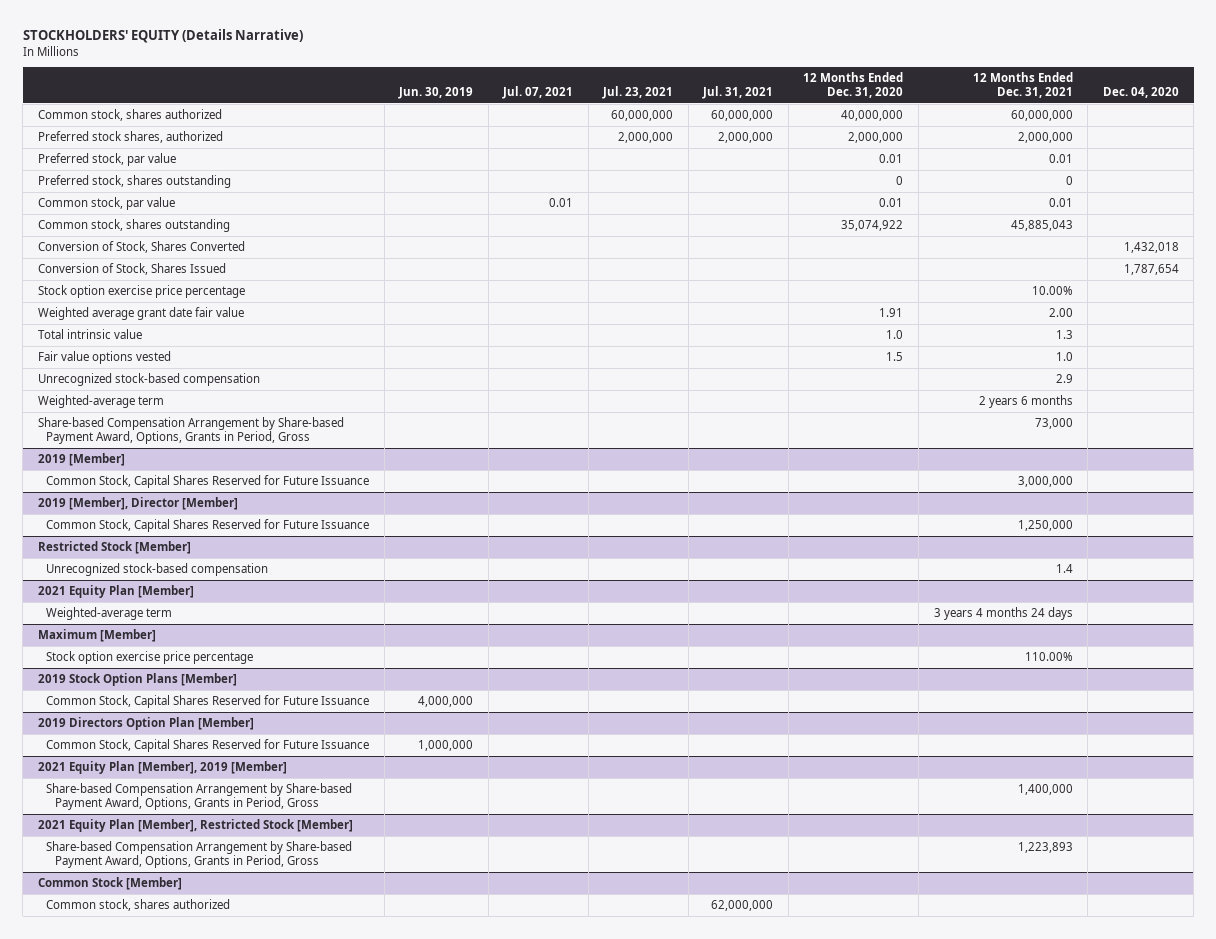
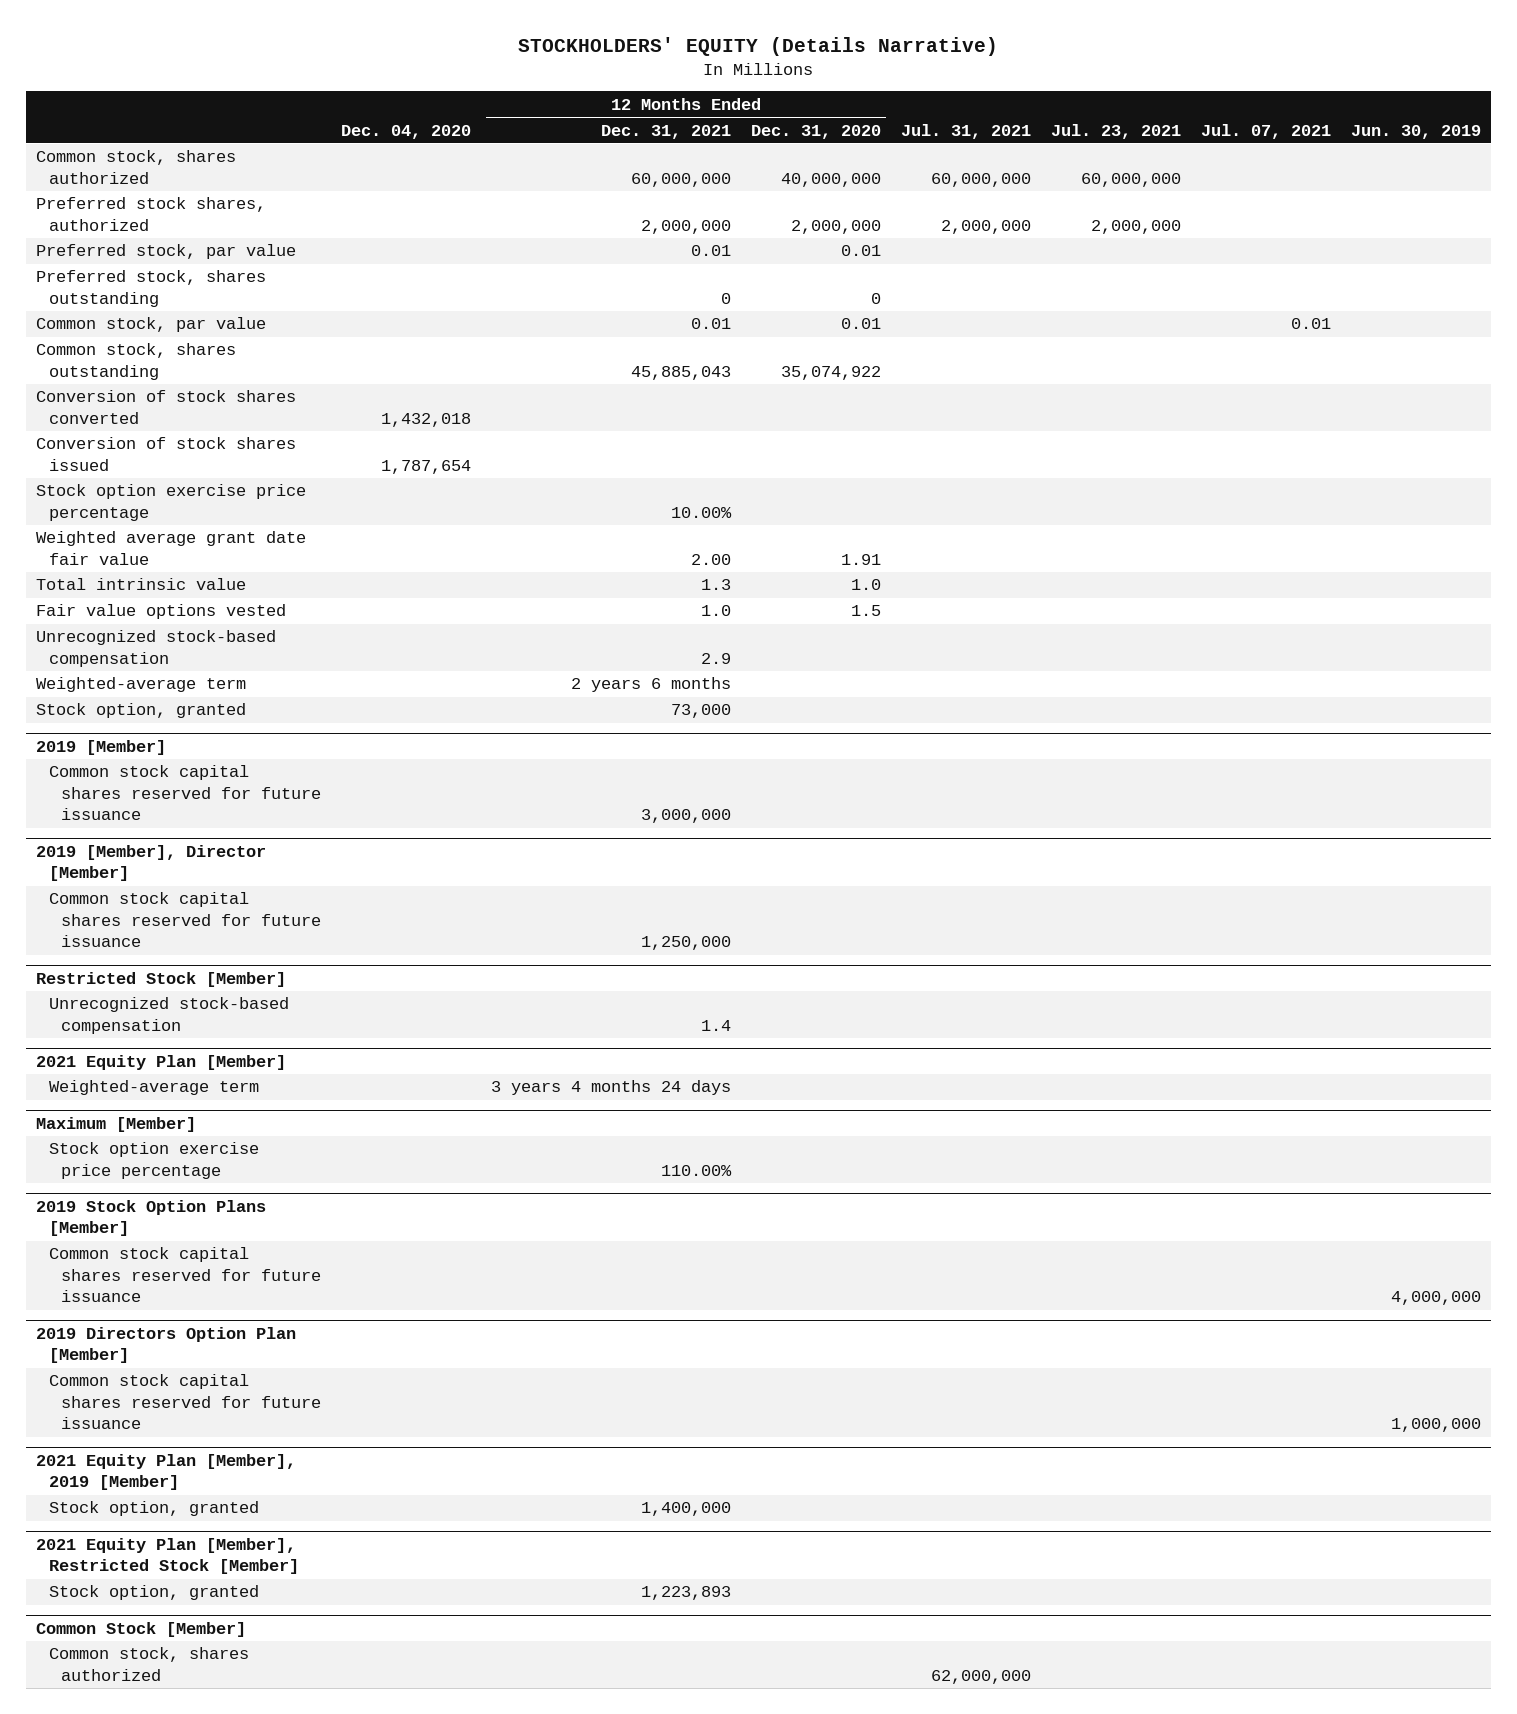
- | Jun. 30, 2019 | Jul. 07, 2021 | Jul. 23, 2021 | Jul. 31, 2021 | 12 Months Ended Dec. 31, 2020 | 12 Months Ended Dec. 31, 2021 | Dec. 04, 2020
+ | Dec. 04, 2020 | 12 Months Ended Dec. 31, 2021 | 12 Months Ended Dec. 31, 2020 | Jul. 31, 2021 | Jul. 23, 2021 | Jul. 07, 2021 | Jun. 30, 2019
- Conversion of Stock, Shares Converted | | | | | | | 1,432,018
- Conversion of Stock, Shares Issued | | | | | | | 1,787,654
+ Conversion of stock shares converted | 1,432,018 | | | | | |
+ Conversion of stock shares issued | 1,787,654 | | | | | |
- Share-based Compensation Arrangement by Share-based Payment Award, Options, Grants in Period, Gross | | | | | | 73,000 |
+ Stock option, granted | | 73,000 | | | | |
@ 2019 [Member]
- Common Stock, Capital Shares Reserved for Future Issuance | | | | | | 3,000,000 |
+ Common stock capital shares reserved for future issuance | | 3,000,000 | | | | |
@ 2019 [Member], Director [Member]
- Common Stock, Capital Shares Reserved for Future Issuance | | | | | | 1,250,000 |
+ Common stock capital shares reserved for future issuance | | 1,250,000 | | | | |
@ 2019 Stock Option Plans [Member]
- Common Stock, Capital Shares Reserved for Future Issuance | 4,000,000 | | | | | |
+ Common stock capital shares reserved for future issuance | | | | | | | 4,000,000
@ 2019 Directors Option Plan [Member]
- Common Stock, Capital Shares Reserved for Future Issuance | 1,000,000 | | | | | |
+ Common stock capital shares reserved for future issuance | | | | | | | 1,000,000
@ 2021 Equity Plan [Member], 2019 [Member]
- Share-based Compensation Arrangement by Share-based Payment Award, Options, Grants in Period, Gross | | | | | | 1,400,000 |
+ Stock option, granted | | 1,400,000 | | | | |
@ 2021 Equity Plan [Member], Restricted Stock [Member]
- Share-based Compensation Arrangement by Share-based Payment Award, Options, Grants in Period, Gross | | | | | | 1,223,893 |
+ Stock option, granted | | 1,223,893 | | | | |

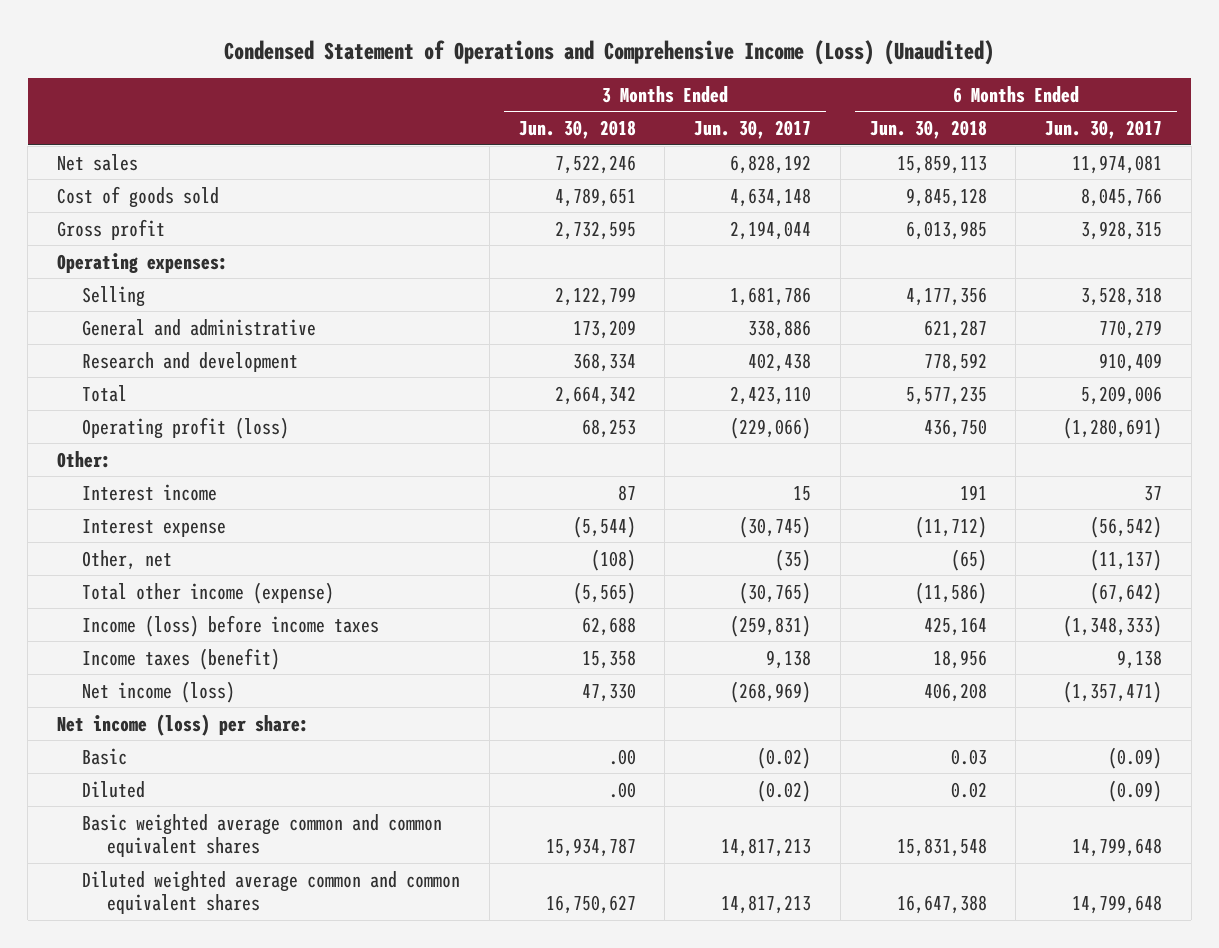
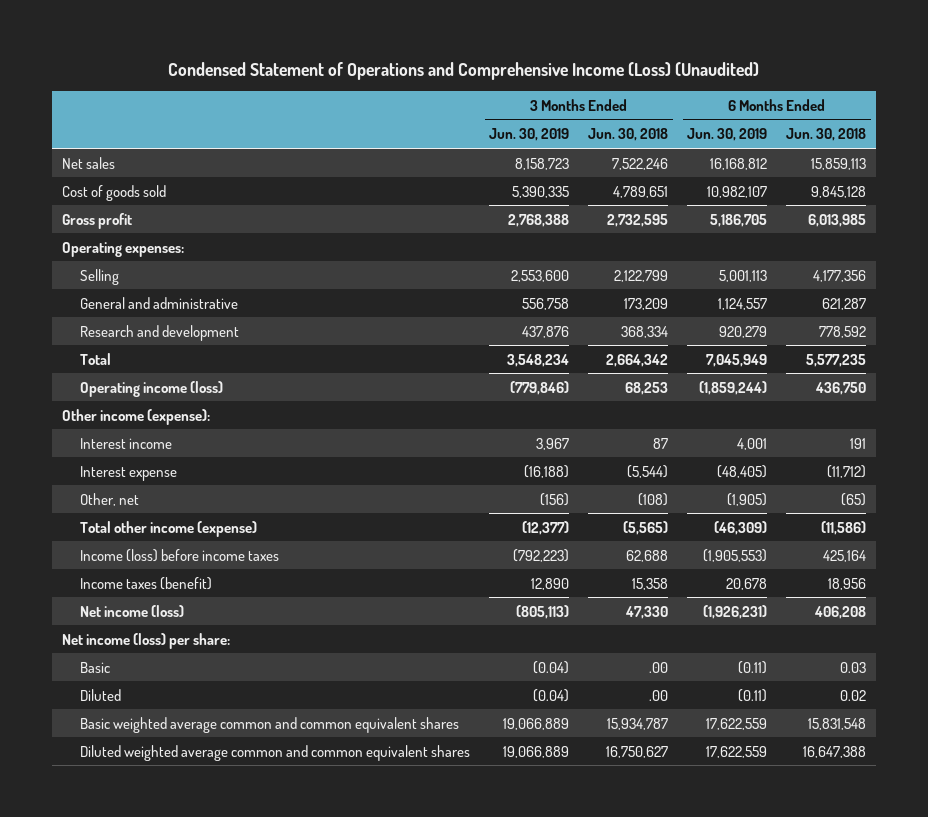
- | 3 Months Ended Jun. 30, 2018 | 3 Months Ended Jun. 30, 2017 | 6 Months Ended Jun. 30, 2018 | 6 Months Ended Jun. 30, 2017
+ | 3 Months Ended Jun. 30, 2019 | 3 Months Ended Jun. 30, 2018 | 6 Months Ended Jun. 30, 2019 | 6 Months Ended Jun. 30, 2018
- Operating profit (loss) | 68,253 | (229,066) | 436,750 | (1,280,691)
- Other:
+ Operating income (loss) | (779,846) | 68,253 | (1,859,244) | 436,750
+ Other income (expense):

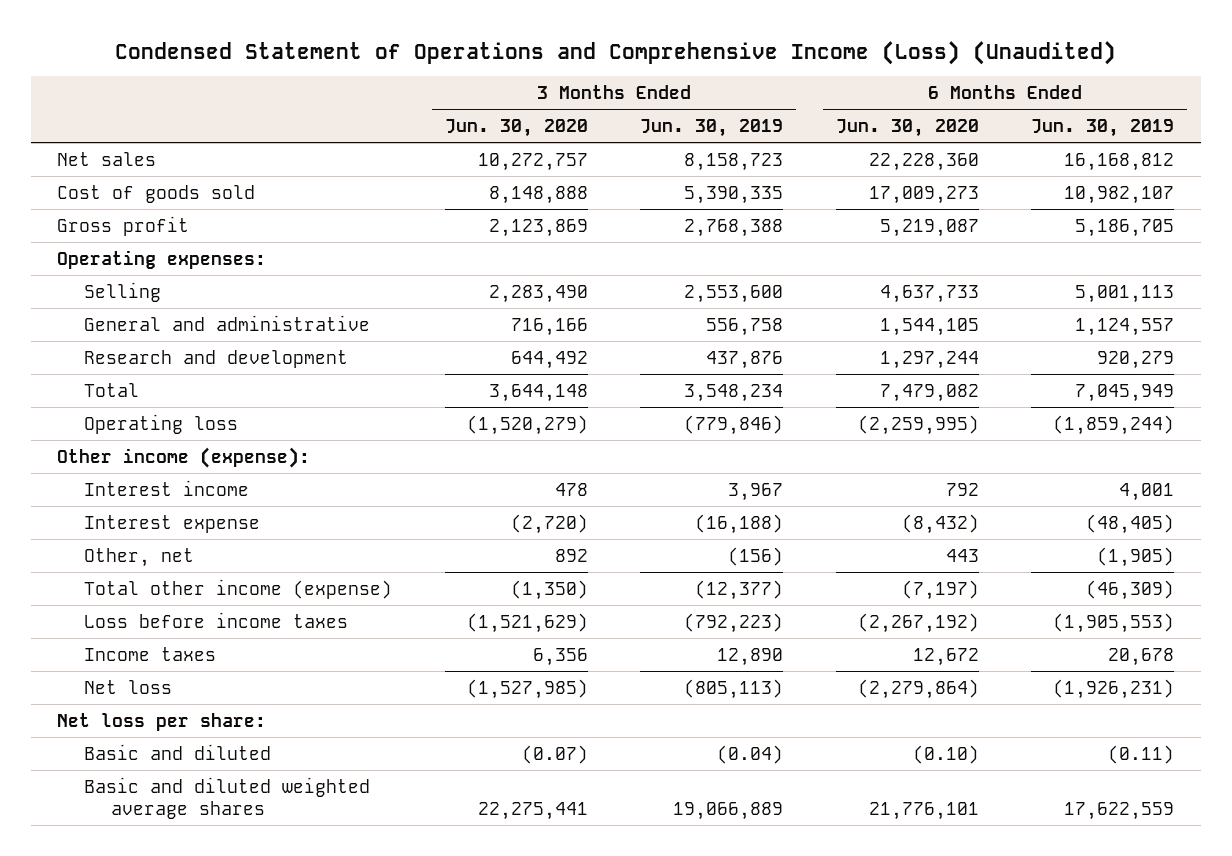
- | 3 Months Ended Jun. 30, 2019 | 3 Months Ended Jun. 30, 2018 | 6 Months Ended Jun. 30, 2019 | 6 Months Ended Jun. 30, 2018
+ | 3 Months Ended Jun. 30, 2020 | 3 Months Ended Jun. 30, 2019 | 6 Months Ended Jun. 30, 2020 | 6 Months Ended Jun. 30, 2019
- Operating income (loss) | (779,846) | 68,253 | (1,859,244) | 436,750
+ Operating loss | (1,520,279) | (779,846) | (2,259,995) | (1,859,244)
- Income (loss) before income taxes | (792,223) | 62,688 | (1,905,553) | 425,164
- Income taxes (benefit) | 12,890 | 15,358 | 20,678 | 18,956
- Net income (loss) | (805,113) | 47,330 | (1,926,231) | 406,208
- Net income (loss) per share:
- Basic | (0.04) | .00 | (0.11) | 0.03
- Diluted | (0.04) | .00 | (0.11) | 0.02
- Basic weighted average common and common equivalent shares | 19,066,889 | 15,934,787 | 17,622,559 | 15,831,548
- Diluted weighted average common and common equivalent shares | 19,066,889 | 16,750,627 | 17,622,559 | 16,647,388
+ Loss before income taxes | (1,521,629) | (792,223) | (2,267,192) | (1,905,553)
+ Income taxes | 6,356 | 12,890 | 12,672 | 20,678
+ Net loss | (1,527,985) | (805,113) | (2,279,864) | (1,926,231)
+ Net loss per share:
+ Basic and diluted | (0.07) | (0.04) | (0.10) | (0.11)
+ Basic and diluted weighted average shares | 22,275,441 | 19,066,889 | 21,776,101 | 17,622,559

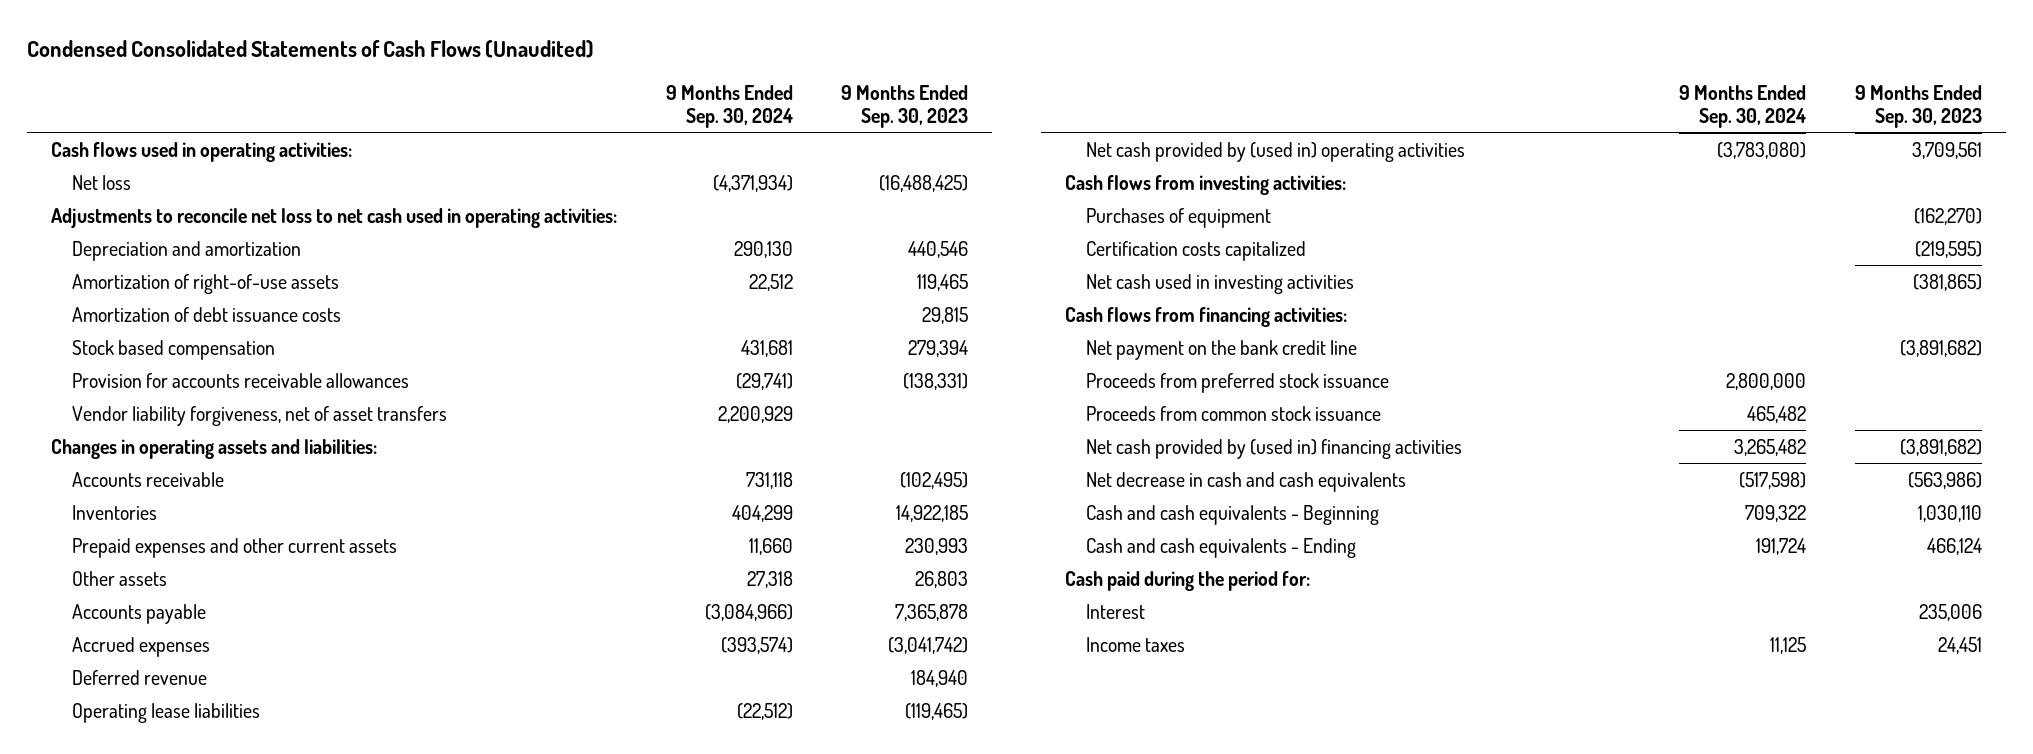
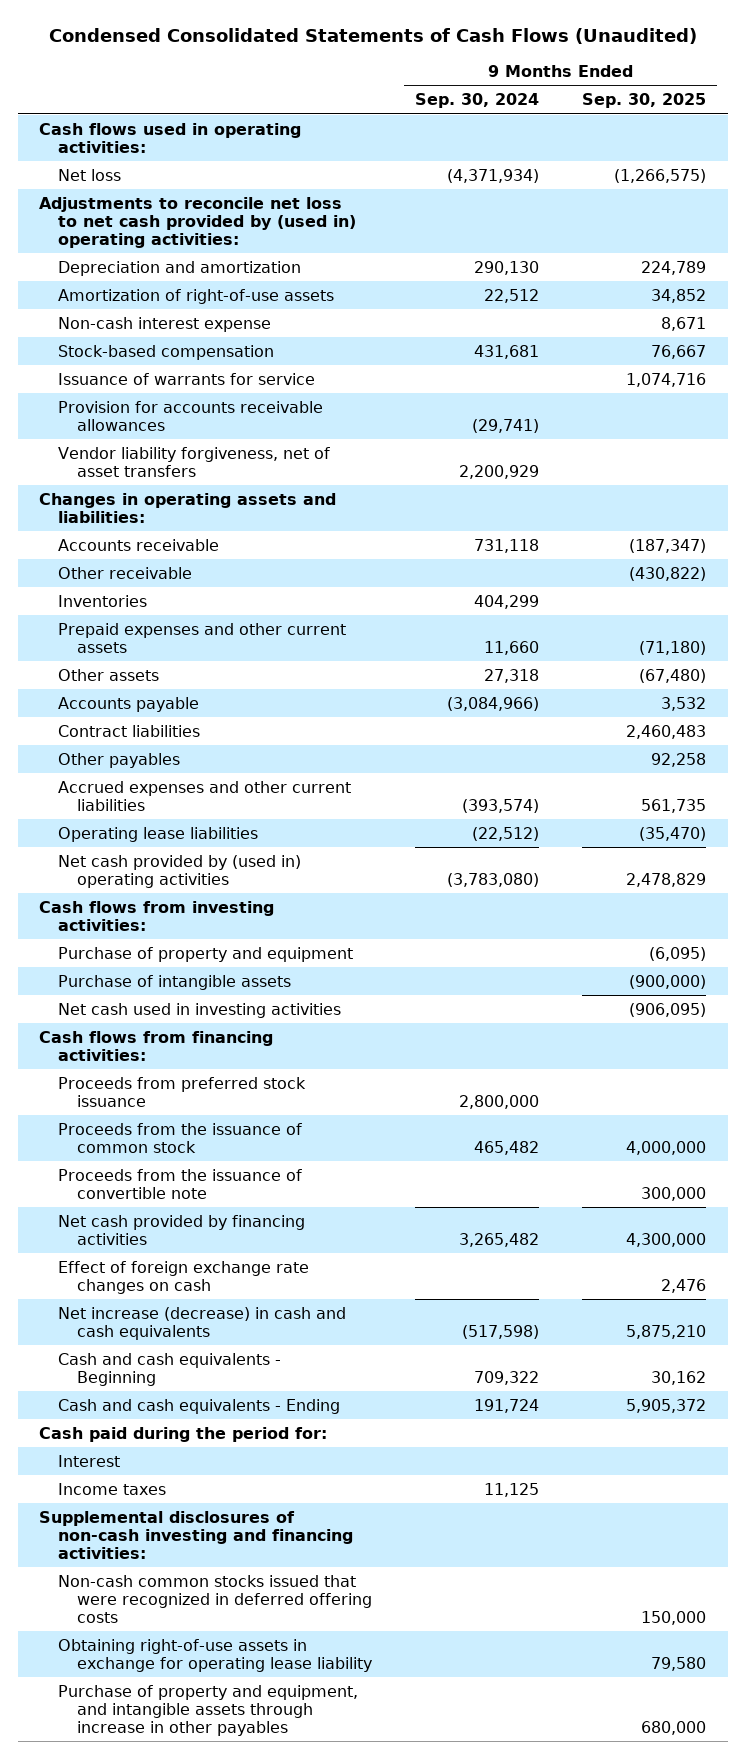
- | 9 Months Ended Sep. 30, 2024 | 9 Months Ended Sep. 30, 2023
+ | 9 Months Ended Sep. 30, 2024 | 9 Months Ended Sep. 30, 2025
- Adjustments to reconcile net loss to net cash used in operating activities:
+ Adjustments to reconcile net loss to net cash provided by (used in) operating activities:
- Amortization of debt issuance costs | | 29,815
- Stock based compensation | 431,681 | 279,394
+ Non-cash interest expense | | 8,671
+ Stock-based compensation | 431,681 | 76,667
+ Issuance of warrants for service | | 1,074,716
+ Other receivable | | (430,822)
- Accrued expenses | (393,574) | (3,041,742)
- Deferred revenue | | 184,940
+ Contract liabilities | | 2,460,483
+ Other payables | | 92,258
+ Accrued expenses and other current liabilities | (393,574) | 561,735
- Purchases of equipment | | (162,270)
- Certification costs capitalized | | (219,595)
+ Purchase of property and equipment | | (6,095)
+ Purchase of intangible assets | | (900,000)
- Net payment on the bank credit line | | (3,891,682)
- Proceeds from common stock issuance | 465,482 |
- Net cash provided by (used in) financing activities | 3,265,482 | (3,891,682)
- Net decrease in cash and cash equivalents | (517,598) | (563,986)
+ Proceeds from the issuance of common stock | 465,482 | 4,000,000
+ Proceeds from the issuance of convertible note | | 300,000
+ Net cash provided by financing activities | 3,265,482 | 4,300,000
+ Effect of foreign exchange rate changes on cash | | 2,476
+ Net increase (decrease) in cash and cash equivalents | (517,598) | 5,875,210
+ Supplemental disclosures of non-cash investing and financing activities:
+ Non-cash common stocks issued that were recognized in deferred offering costs | | 150,000
+ Obtaining right-of-use assets in exchange for operating lease liability | | 79,580
+ Purchase of property and equipment, and intangible assets through increase in other payables | | 680,000

